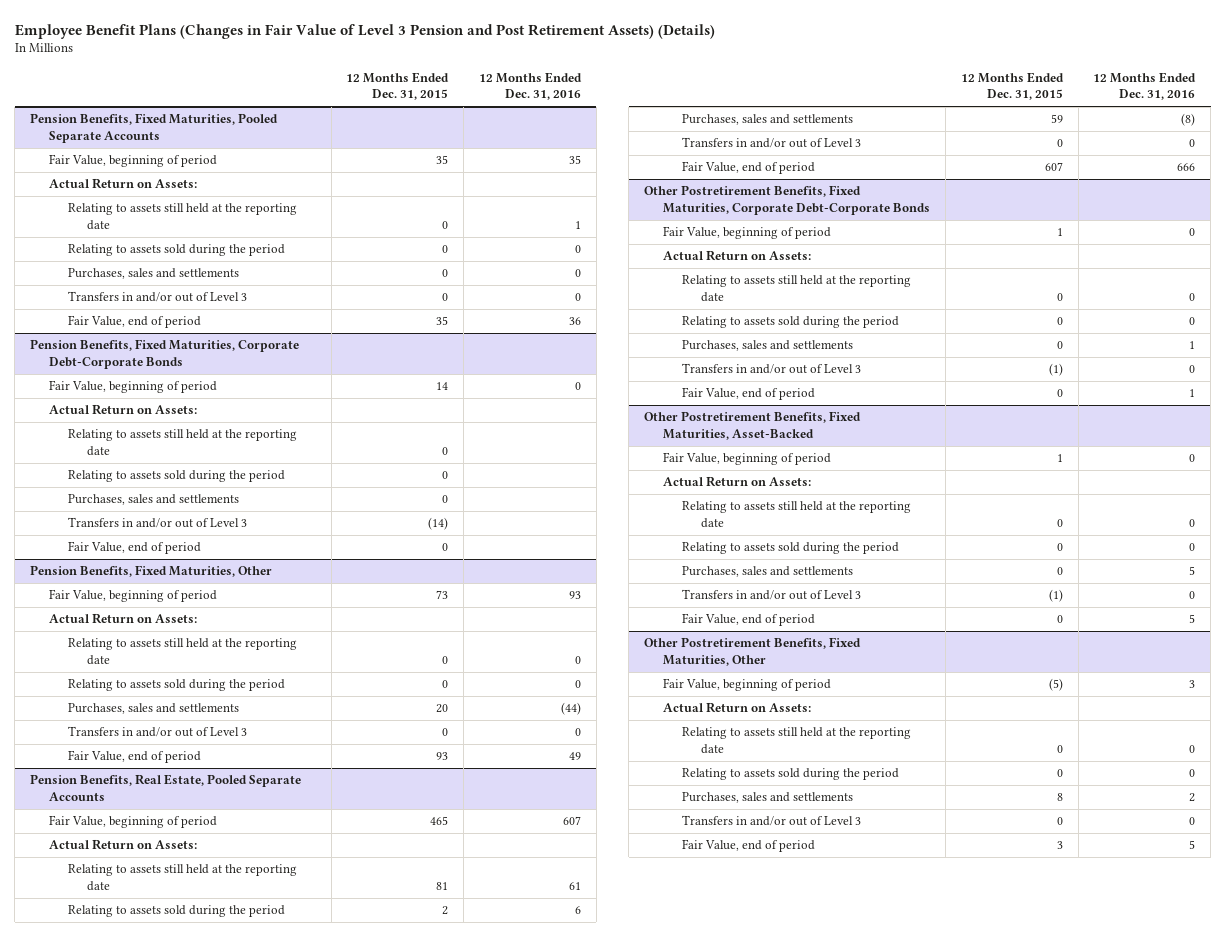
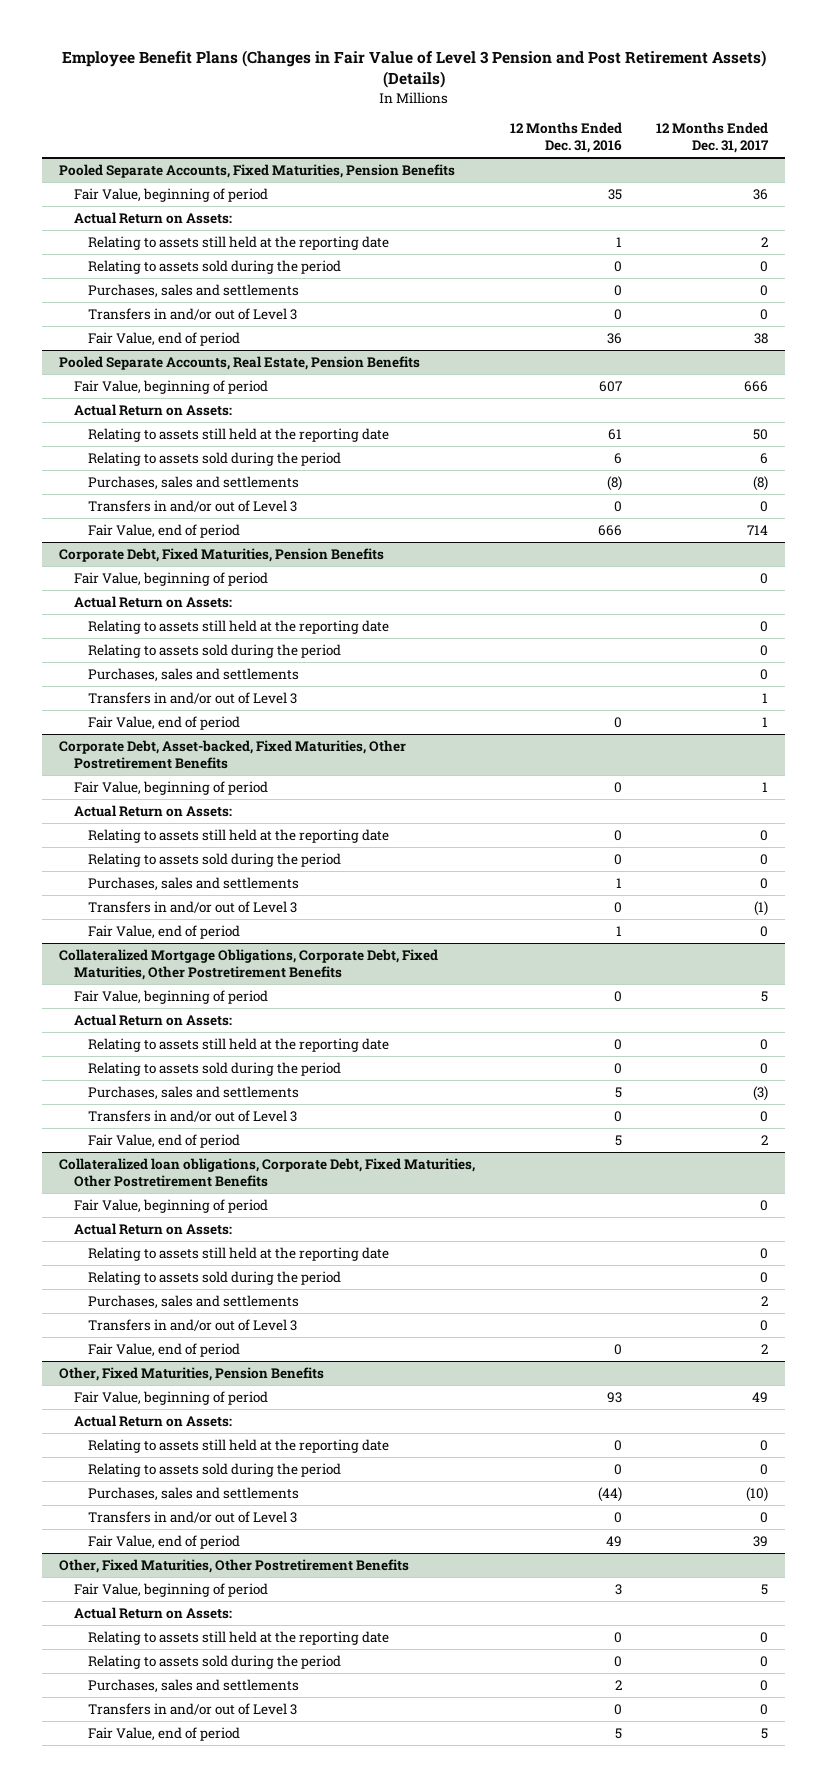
- | 12 Months Ended Dec. 31, 2015 | 12 Months Ended Dec. 31, 2016
+ | 12 Months Ended Dec. 31, 2016 | 12 Months Ended Dec. 31, 2017
- Pension Benefits, Fixed Maturities, Pooled Separate Accounts
+ Pooled Separate Accounts, Fixed Maturities, Pension Benefits
- Pension Benefits, Fixed Maturities, Corporate Debt-Corporate Bonds
- Fair Value, beginning of period | 14 | 0
- Actual Return on Assets:
- Relating to assets still held at the reporting date | 0 |
- Relating to assets sold during the period | 0 |
- Purchases, sales and settlements | 0 |
- Transfers in and/or out of Level 3 | (14) |
- Fair Value, end of period | 0 |
- Pension Benefits, Fixed Maturities, Other
- Fair Value, beginning of period | 73 | 93
- Actual Return on Assets:
- Relating to assets still held at the reporting date | 0 | 0
- Relating to assets sold during the period | 0 | 0
- Purchases, sales and settlements | 20 | (44)
- Transfers in and/or out of Level 3 | 0 | 0
- Fair Value, end of period | 93 | 49
- Pension Benefits, Real Estate, Pooled Separate Accounts
+ Pooled Separate Accounts, Real Estate, Pension Benefits
- Other Postretirement Benefits, Fixed Maturities, Corporate Debt-Corporate Bonds
+ Corporate Debt, Fixed Maturities, Pension Benefits
+ Fair Value, beginning of period | | 0
+ Actual Return on Assets:
+ Relating to assets still held at the reporting date | | 0
+ Relating to assets sold during the period | | 0
+ Purchases, sales and settlements | | 0
+ Transfers in and/or out of Level 3 | | 1
+ Fair Value, end of period | 0 | 1
+ Corporate Debt, Asset-backed, Fixed Maturities, Other Postretirement Benefits
- Other Postretirement Benefits, Fixed Maturities, Asset-Backed
+ Collateralized Mortgage Obligations, Corporate Debt, Fixed Maturities, Other Postretirement Benefits
- Other Postretirement Benefits, Fixed Maturities, Other
+ Collateralized loan obligations, Corporate Debt, Fixed Maturities, Other Postretirement Benefits
+ Fair Value, beginning of period | | 0
+ Actual Return on Assets:
+ Relating to assets still held at the reporting date | | 0
+ Relating to assets sold during the period | | 0
+ Purchases, sales and settlements | | 2
+ Transfers in and/or out of Level 3 | | 0
+ Fair Value, end of period | 0 | 2
+ Other, Fixed Maturities, Pension Benefits
+ Fair Value, beginning of period | 93 | 49
+ Actual Return on Assets:
+ Relating to assets still held at the reporting date | 0 | 0
+ Relating to assets sold during the period | 0 | 0
+ Purchases, sales and settlements | (44) | (10)
+ Transfers in and/or out of Level 3 | 0 | 0
+ Fair Value, end of period | 49 | 39
+ Other, Fixed Maturities, Other Postretirement Benefits

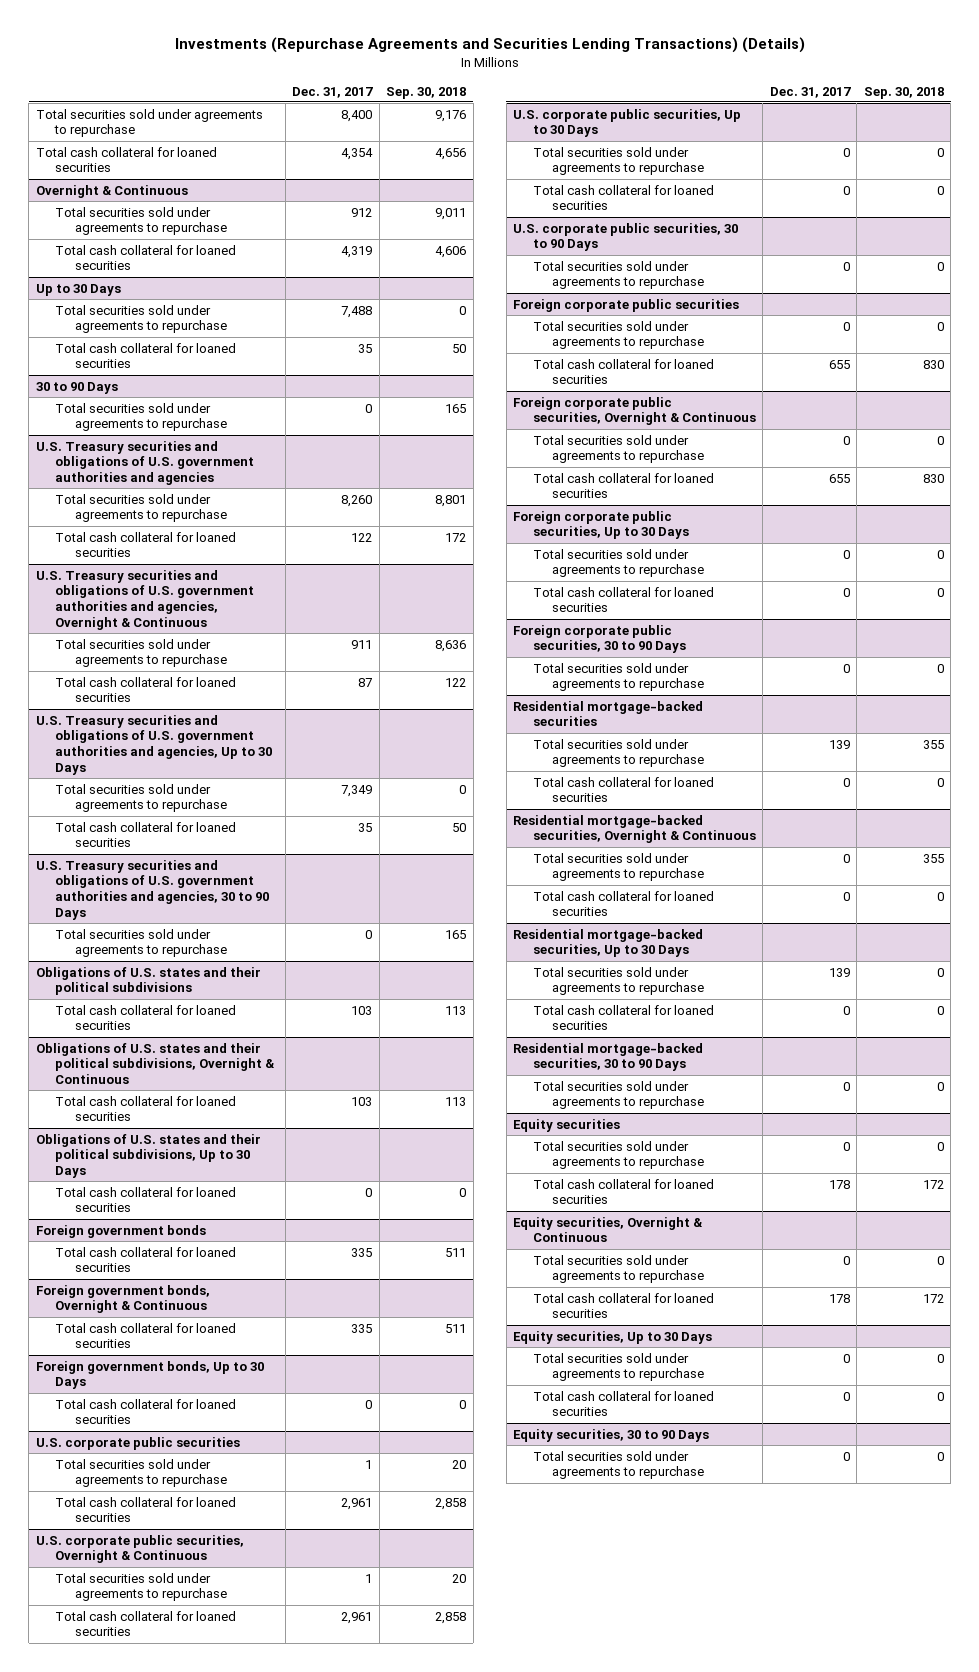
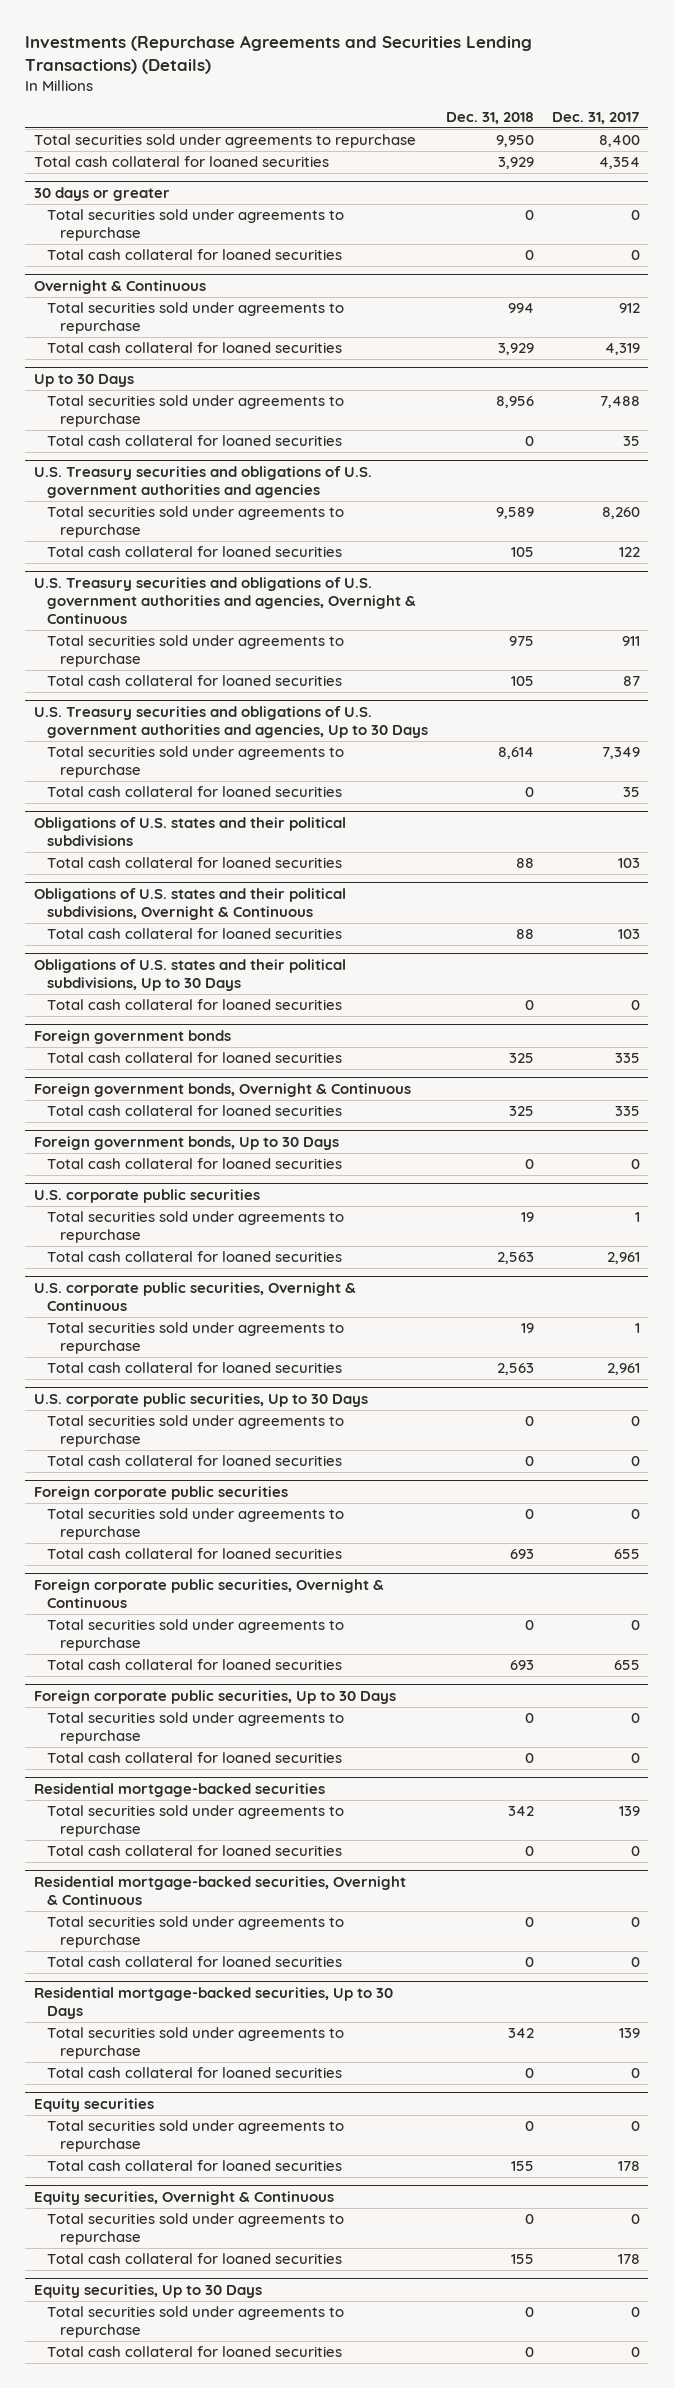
- | Dec. 31, 2017 | Sep. 30, 2018
+ | Dec. 31, 2018 | Dec. 31, 2017
+ 30 days or greater
+ Total securities sold under agreements to repurchase | 0 | 0
+ Total cash collateral for loaned securities | 0 | 0
- 30 to 90 Days
- Total securities sold under agreements to repurchase | 0 | 165
- U.S. Treasury securities and obligations of U.S. government authorities and agencies, 30 to 90 Days
- Total securities sold under agreements to repurchase | 0 | 165
- U.S. corporate public securities, 30 to 90 Days
- Total securities sold under agreements to repurchase | 0 | 0
- Foreign corporate public securities, 30 to 90 Days
- Total securities sold under agreements to repurchase | 0 | 0
- Residential mortgage-backed securities, 30 to 90 Days
- Total securities sold under agreements to repurchase | 0 | 0
- Equity securities, 30 to 90 Days
- Total securities sold under agreements to repurchase | 0 | 0

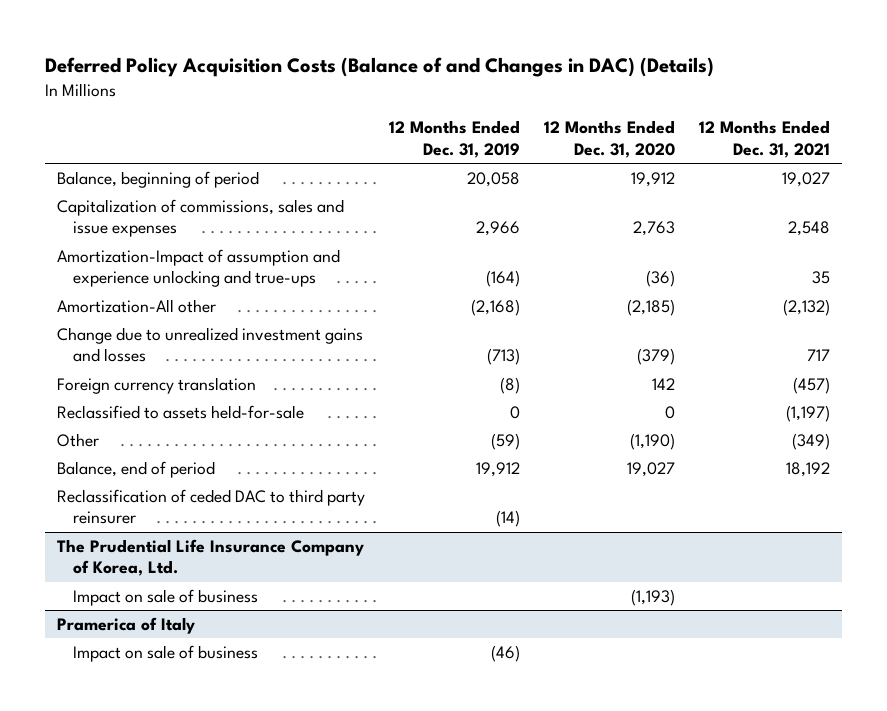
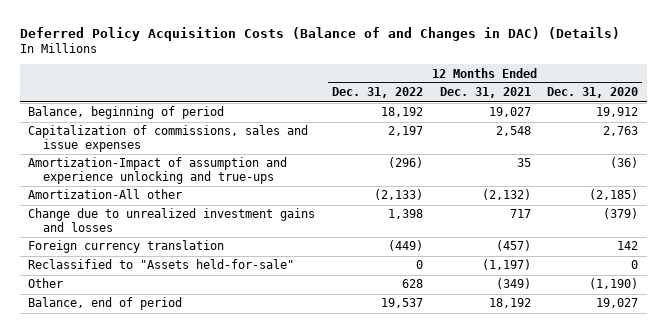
- | 12 Months Ended Dec. 31, 2019 | 12 Months Ended Dec. 31, 2020 | 12 Months Ended Dec. 31, 2021
+ | 12 Months Ended Dec. 31, 2022 | 12 Months Ended Dec. 31, 2021 | 12 Months Ended Dec. 31, 2020
- Reclassified to assets held-for-sale | 0 | 0 | (1,197)
+ Reclassified to "Assets held-for-sale" | 0 | (1,197) | 0
- Reclassification of ceded DAC to third party reinsurer | (14) | |
- The Prudential Life Insurance Company of Korea, Ltd.
- Impact on sale of business | | (1,193) |
- Pramerica of Italy
- Impact on sale of business | (46) | |

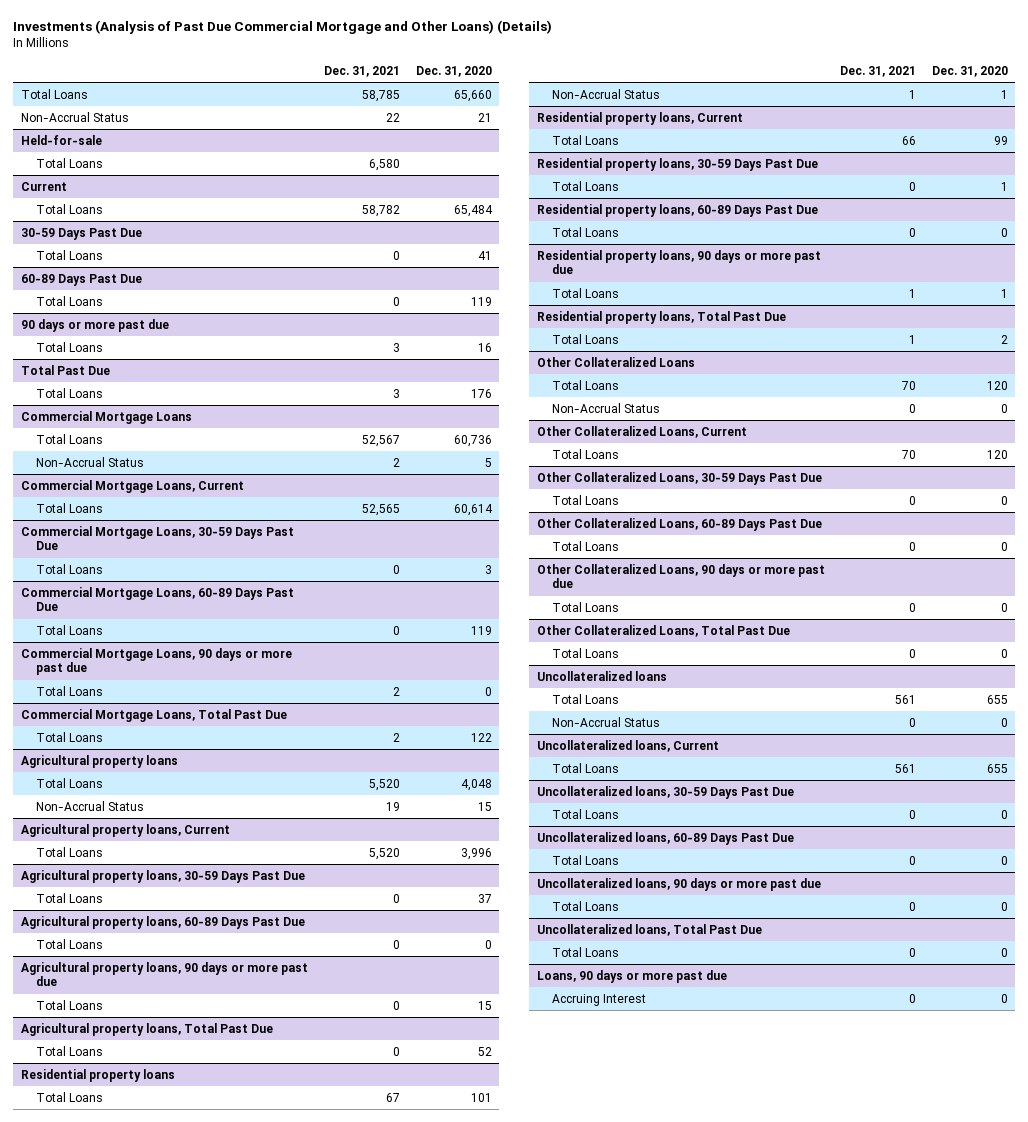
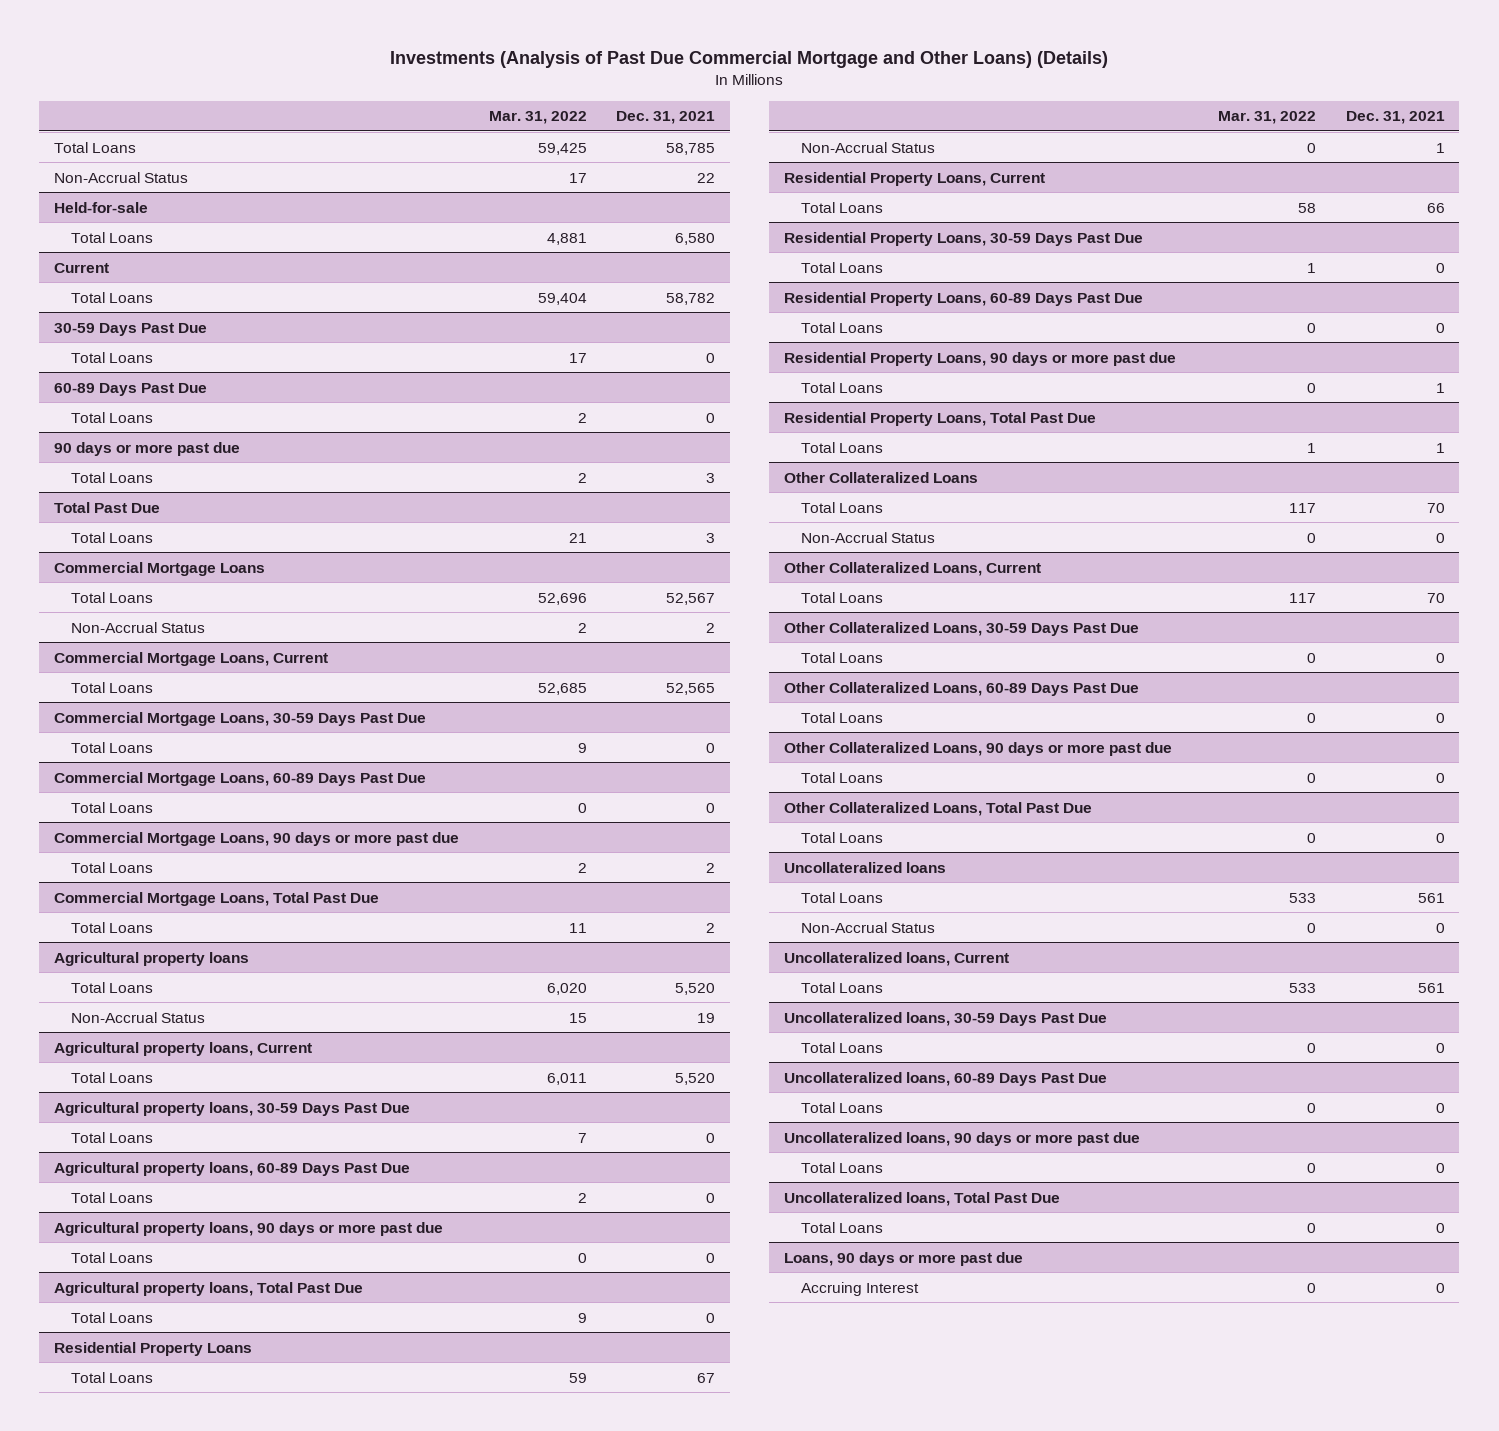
- | Dec. 31, 2021 | Dec. 31, 2020
+ | Mar. 31, 2022 | Dec. 31, 2021
- Residential property loans
+ Residential Property Loans
- Residential property loans, Current
+ Residential Property Loans, Current
- Residential property loans, 30-59 Days Past Due
+ Residential Property Loans, 30-59 Days Past Due
- Residential property loans, 60-89 Days Past Due
+ Residential Property Loans, 60-89 Days Past Due
- Residential property loans, 90 days or more past due
+ Residential Property Loans, 90 days or more past due
- Residential property loans, Total Past Due
+ Residential Property Loans, Total Past Due

